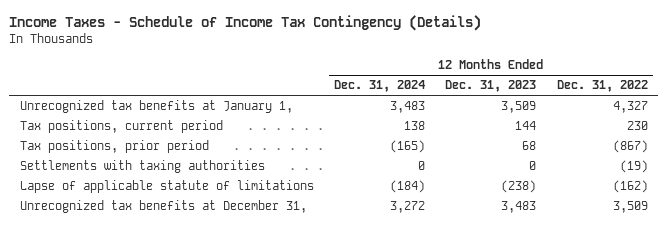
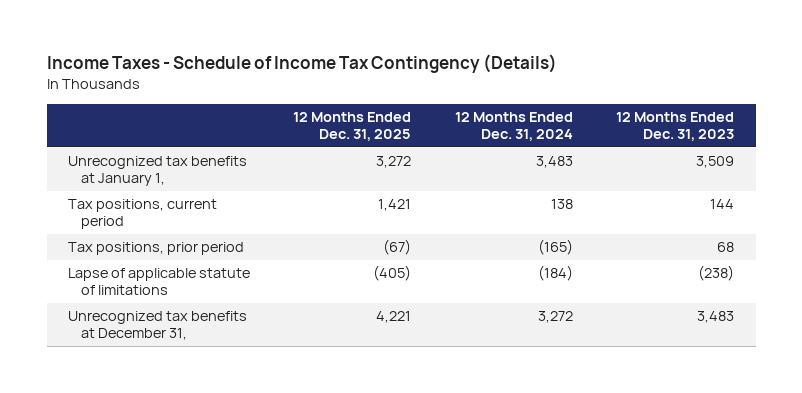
- | 12 Months Ended Dec. 31, 2024 | 12 Months Ended Dec. 31, 2023 | 12 Months Ended Dec. 31, 2022
+ | 12 Months Ended Dec. 31, 2025 | 12 Months Ended Dec. 31, 2024 | 12 Months Ended Dec. 31, 2023
- Settlements with taxing authorities | 0 | 0 | (19)

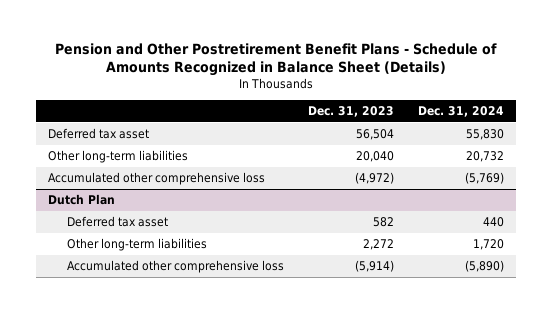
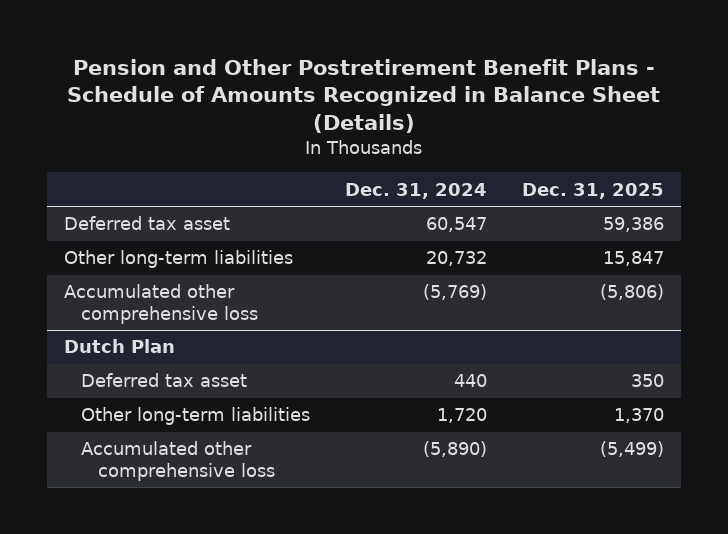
- | Dec. 31, 2023 | Dec. 31, 2024
+ | Dec. 31, 2024 | Dec. 31, 2025
- Deferred tax asset | 56,504 | 55,830
+ Deferred tax asset | 60,547 | 59,386

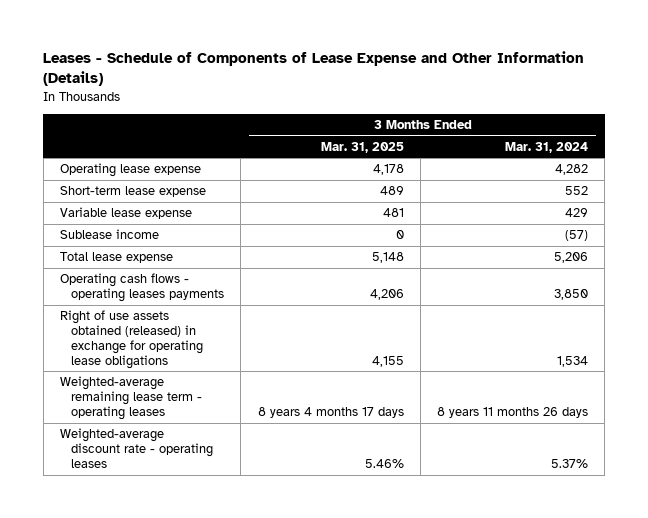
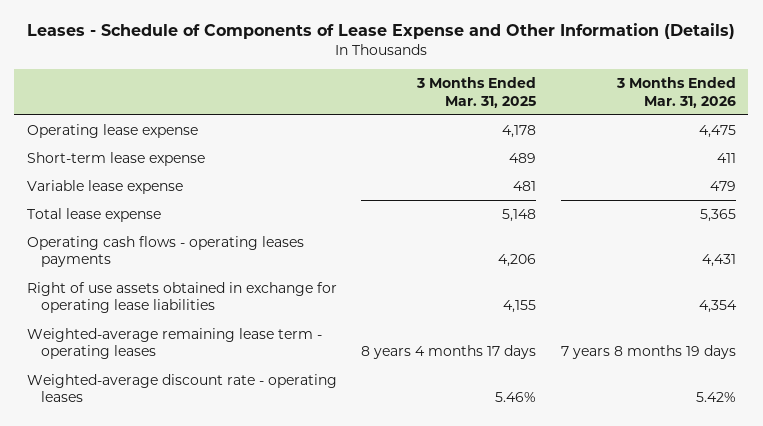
- | 3 Months Ended Mar. 31, 2025 | 3 Months Ended Mar. 31, 2024
+ | 3 Months Ended Mar. 31, 2025 | 3 Months Ended Mar. 31, 2026
- Sublease income | 0 | (57)
- Right of use assets obtained (released) in exchange for operating lease obligations | 4,155 | 1,534
+ Right of use assets obtained in exchange for operating lease liabilities | 4,155 | 4,354

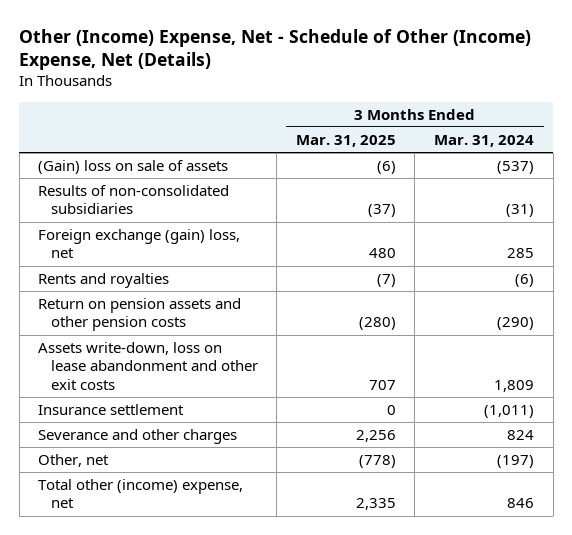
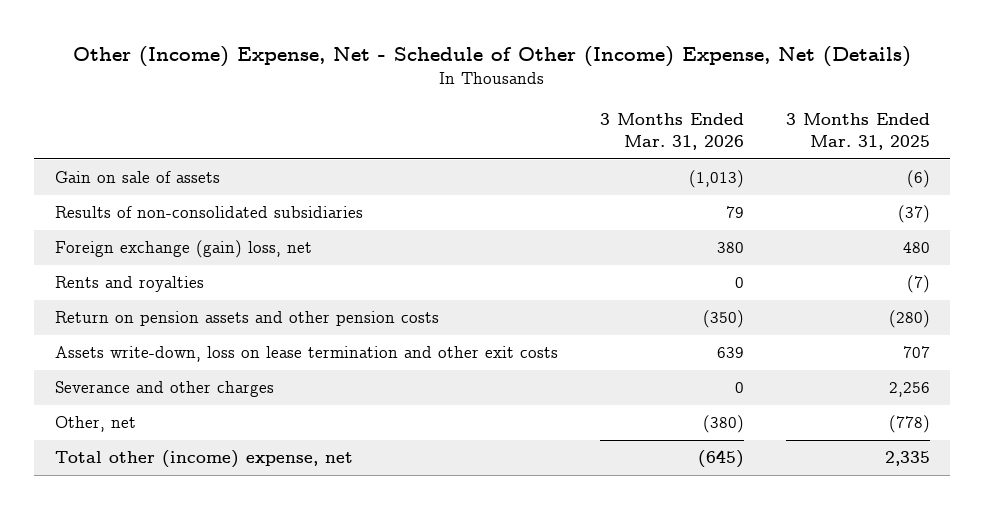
- | 3 Months Ended Mar. 31, 2025 | 3 Months Ended Mar. 31, 2024
+ | 3 Months Ended Mar. 31, 2026 | 3 Months Ended Mar. 31, 2025
- (Gain) loss on sale of assets | (6) | (537)
+ Gain on sale of assets | (1,013) | (6)
- Assets write-down, loss on lease abandonment and other exit costs | 707 | 1,809
- Insurance settlement | 0 | (1,011)
+ Assets write-down, loss on lease termination and other exit costs | 639 | 707

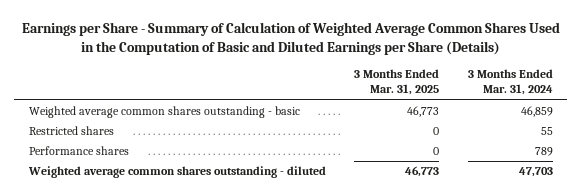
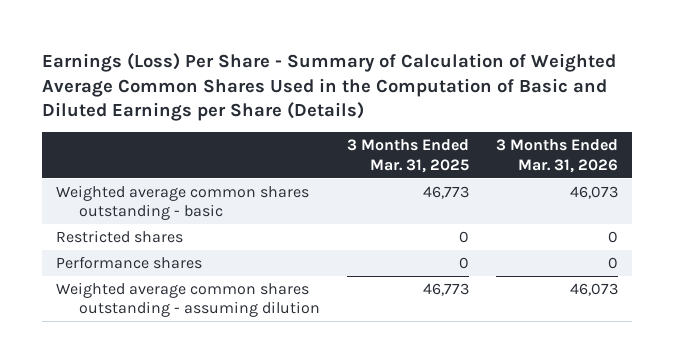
- Earnings per Share - Summary of Calculation of Weighted Average Common Shares Used in the Computation of Basic and Diluted Earnings per Share (Details)
+ Earnings (Loss) Per Share - Summary of Calculation of Weighted Average Common Shares Used in the Computation of Basic and Diluted Earnings per Share (Details)
- | 3 Months Ended Mar. 31, 2025 | 3 Months Ended Mar. 31, 2024
+ | 3 Months Ended Mar. 31, 2025 | 3 Months Ended Mar. 31, 2026
- Weighted average common shares outstanding - diluted | 46,773 | 47,703
+ Weighted average common shares outstanding - assuming dilution | 46,773 | 46,073

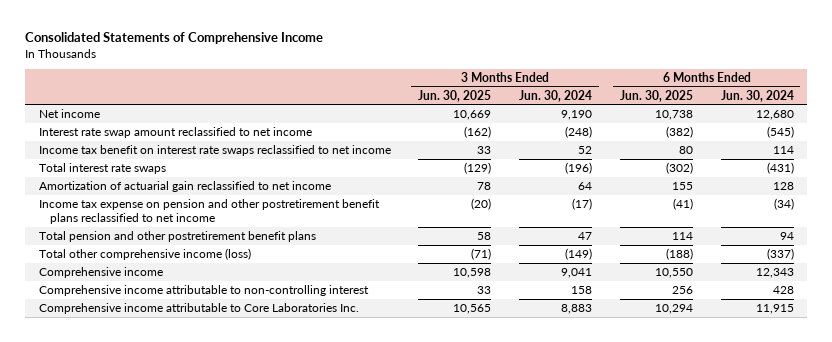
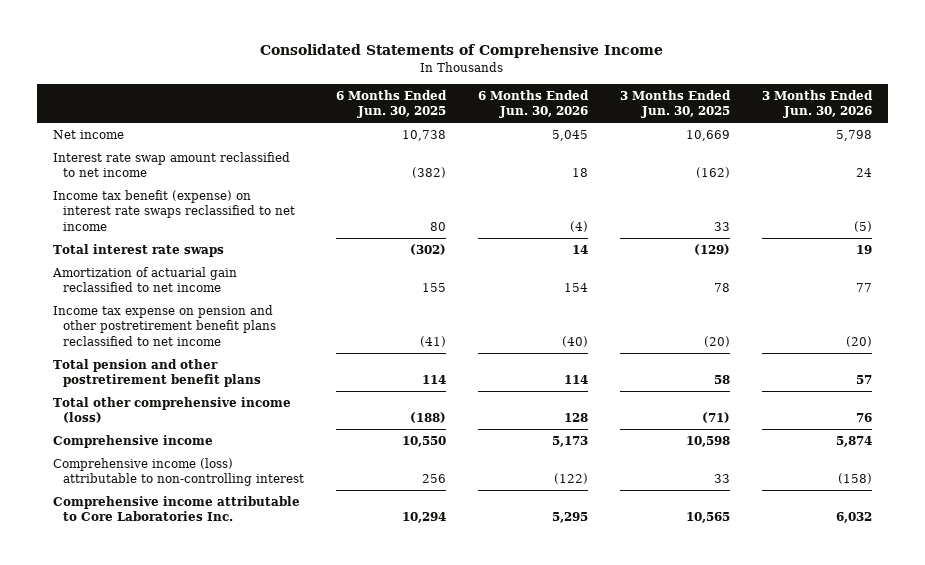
- | 3 Months Ended Jun. 30, 2025 | 3 Months Ended Jun. 30, 2024 | 6 Months Ended Jun. 30, 2025 | 6 Months Ended Jun. 30, 2024
+ | 6 Months Ended Jun. 30, 2025 | 6 Months Ended Jun. 30, 2026 | 3 Months Ended Jun. 30, 2025 | 3 Months Ended Jun. 30, 2026
- Income tax benefit on interest rate swaps reclassified to net income | 33 | 52 | 80 | 114
+ Income tax benefit (expense) on interest rate swaps reclassified to net income | 80 | (4) | 33 | (5)
- Comprehensive income attributable to non-controlling interest | 33 | 158 | 256 | 428
+ Comprehensive income (loss) attributable to non-controlling interest | 256 | (122) | 33 | (158)

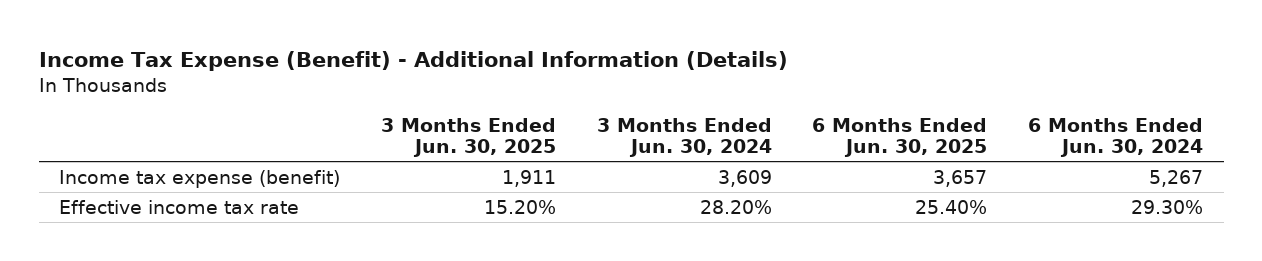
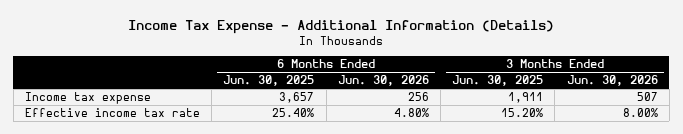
- Income Tax Expense (Benefit) - Additional Information (Details)
+ Income Tax Expense - Additional Information (Details)
- | 3 Months Ended Jun. 30, 2025 | 3 Months Ended Jun. 30, 2024 | 6 Months Ended Jun. 30, 2025 | 6 Months Ended Jun. 30, 2024
+ | 6 Months Ended Jun. 30, 2025 | 6 Months Ended Jun. 30, 2026 | 3 Months Ended Jun. 30, 2025 | 3 Months Ended Jun. 30, 2026
- Income tax expense (benefit) | 1,911 | 3,609 | 3,657 | 5,267
+ Income tax expense | 3,657 | 256 | 1,911 | 507

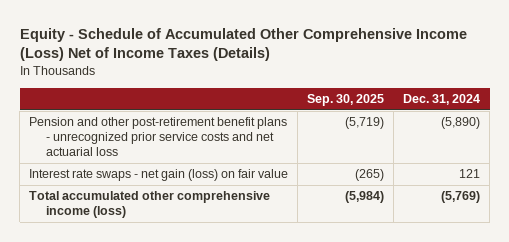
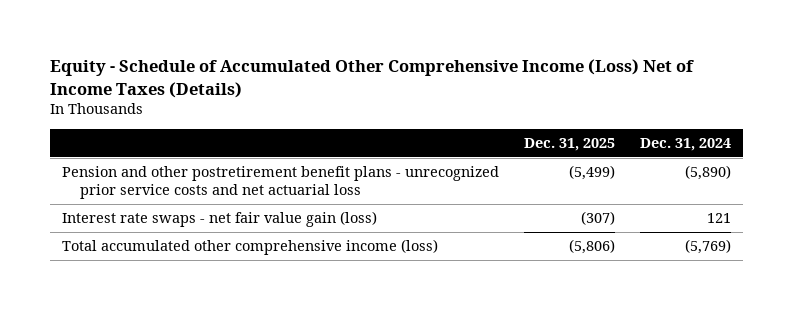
- | Sep. 30, 2025 | Dec. 31, 2024
+ | Dec. 31, 2025 | Dec. 31, 2024
- Pension and other post-retirement benefit plans - unrecognized prior service costs and net actuarial loss | (5,719) | (5,890)
- Interest rate swaps - net gain (loss) on fair value | (265) | 121
+ Pension and other postretirement benefit plans - unrecognized prior service costs and net actuarial loss | (5,499) | (5,890)
+ Interest rate swaps - net fair value gain (loss) | (307) | 121

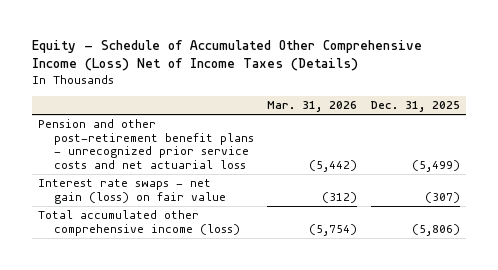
- | Dec. 31, 2025 | Dec. 31, 2024
+ | Mar. 31, 2026 | Dec. 31, 2025
- Pension and other postretirement benefit plans - unrecognized prior service costs and net actuarial loss | (5,499) | (5,890)
- Interest rate swaps - net fair value gain (loss) | (307) | 121
+ Pension and other post-retirement benefit plans - unrecognized prior service costs and net actuarial loss | (5,442) | (5,499)
+ Interest rate swaps - net gain (loss) on fair value | (312) | (307)

